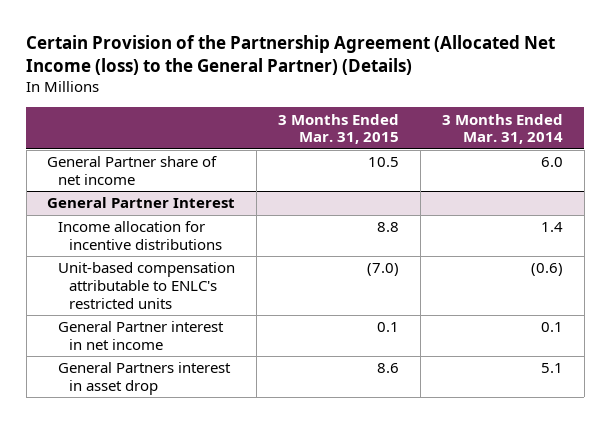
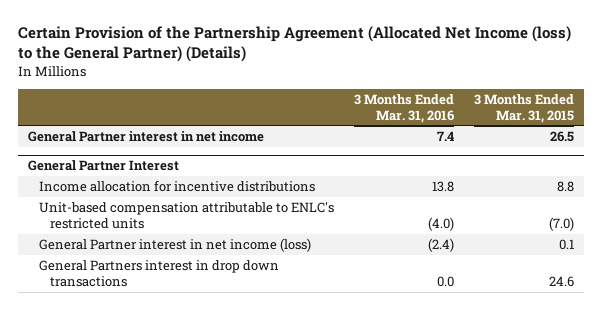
- | 3 Months Ended Mar. 31, 2015 | 3 Months Ended Mar. 31, 2014
+ | 3 Months Ended Mar. 31, 2016 | 3 Months Ended Mar. 31, 2015
- General Partner share of net income | 10.5 | 6.0
+ General Partner interest in net income | 7.4 | 26.5
@ General Partner Interest
- General Partner interest in net income | 0.1 | 0.1
- General Partners interest in asset drop | 8.6 | 5.1
+ General Partner interest in net income (loss) | (2.4) | 0.1
+ General Partners interest in drop down transactions | 0.0 | 24.6

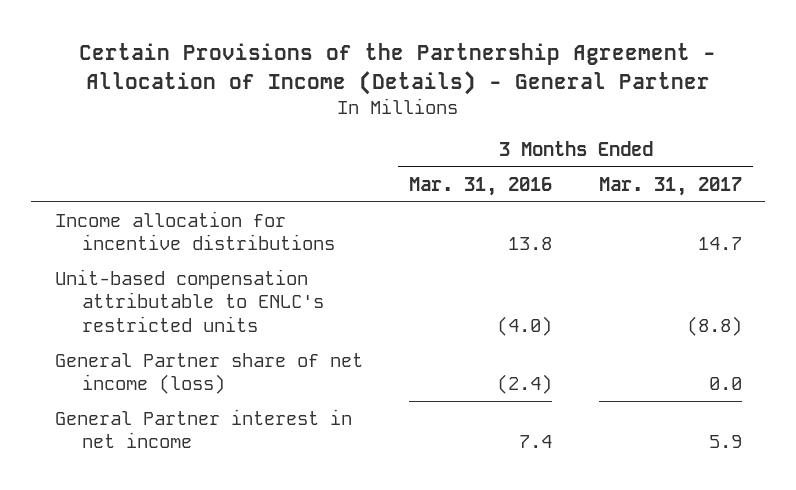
- Certain Provision of the Partnership Agreement (Allocated Net Income (loss) to the General Partner) (Details)
+ Certain Provisions of the Partnership Agreement - Allocation of Income (Details) - General Partner
- | 3 Months Ended Mar. 31, 2016 | 3 Months Ended Mar. 31, 2015
+ | 3 Months Ended Mar. 31, 2016 | 3 Months Ended Mar. 31, 2017
- General Partner Interest
- General Partner interest in net income (loss) | (2.4) | 0.1
- General Partners interest in drop down transactions | 0.0 | 24.6
+ General Partner share of net income (loss) | (2.4) | 0.0
moved down: General Partner interest in net income | 7.4 | 5.9

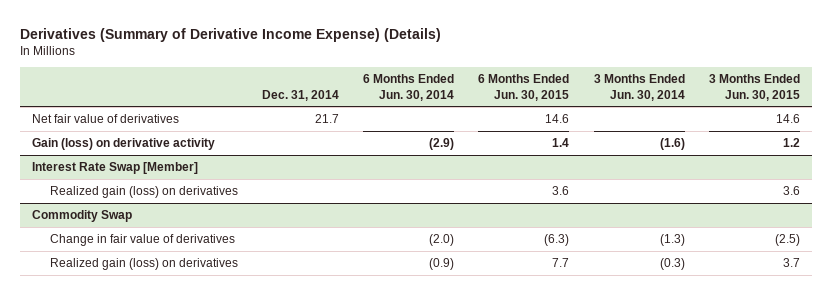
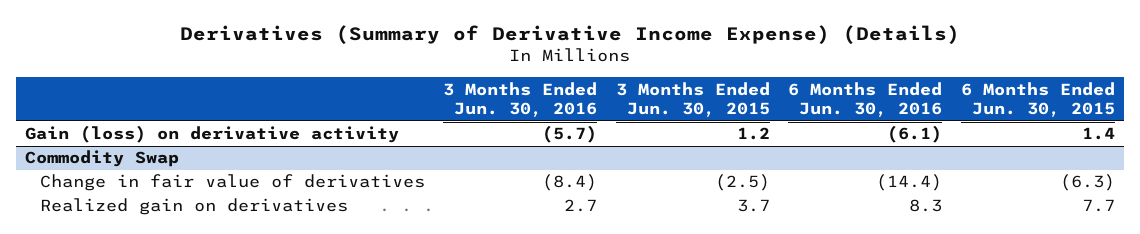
- | Dec. 31, 2014 | 6 Months Ended Jun. 30, 2014 | 6 Months Ended Jun. 30, 2015 | 3 Months Ended Jun. 30, 2014 | 3 Months Ended Jun. 30, 2015
+ | 3 Months Ended Jun. 30, 2016 | 3 Months Ended Jun. 30, 2015 | 6 Months Ended Jun. 30, 2016 | 6 Months Ended Jun. 30, 2015
- Net fair value of derivatives | 21.7 | | 14.6 | | 14.6
- Interest Rate Swap [Member]
- Realized gain (loss) on derivatives | | | 3.6 | | 3.6
@ Commodity Swap
- Realized gain (loss) on derivatives | | (0.9) | 7.7 | (0.3) | 3.7
+ Realized gain on derivatives | 2.7 | 3.7 | 8.3 | 7.7

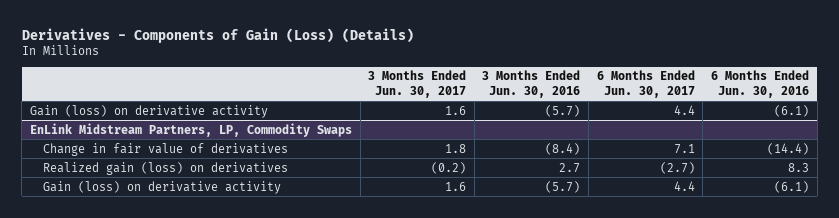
- Derivatives (Summary of Derivative Income Expense) (Details)
+ Derivatives - Components of Gain (Loss) (Details)
- | 3 Months Ended Jun. 30, 2016 | 3 Months Ended Jun. 30, 2015 | 6 Months Ended Jun. 30, 2016 | 6 Months Ended Jun. 30, 2015
+ | 3 Months Ended Jun. 30, 2017 | 3 Months Ended Jun. 30, 2016 | 6 Months Ended Jun. 30, 2017 | 6 Months Ended Jun. 30, 2016
- Commodity Swap
+ EnLink Midstream Partners, LP, Commodity Swaps
- Realized gain on derivatives | 2.7 | 3.7 | 8.3 | 7.7
+ Realized gain (loss) on derivatives | (0.2) | 2.7 | (2.7) | 8.3
+ Gain (loss) on derivative activity | 1.6 | (5.7) | 4.4 | (6.1)

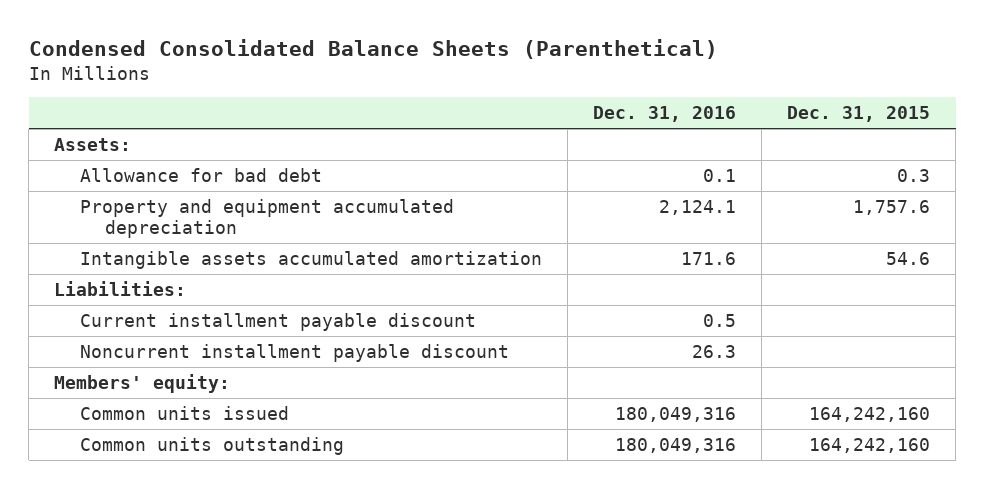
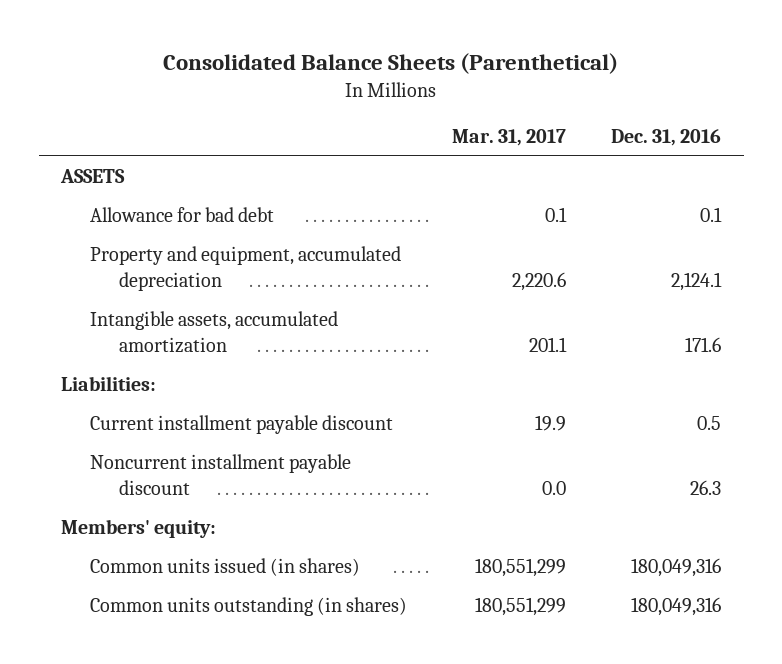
- Condensed Consolidated Balance Sheets (Parenthetical)
+ Consolidated Balance Sheets (Parenthetical)
- | Dec. 31, 2016 | Dec. 31, 2015
+ | Mar. 31, 2017 | Dec. 31, 2016
- Assets:
+ ASSETS
- Property and equipment accumulated depreciation | 2,124.1 | 1,757.6
- Intangible assets accumulated amortization | 171.6 | 54.6
+ Property and equipment, accumulated depreciation | 2,220.6 | 2,124.1
+ Intangible assets, accumulated amortization | 201.1 | 171.6
- Common units issued | 180,049,316 | 164,242,160
- Common units outstanding | 180,049,316 | 164,242,160
+ Common units issued (in shares) | 180,551,299 | 180,049,316
+ Common units outstanding (in shares) | 180,551,299 | 180,049,316

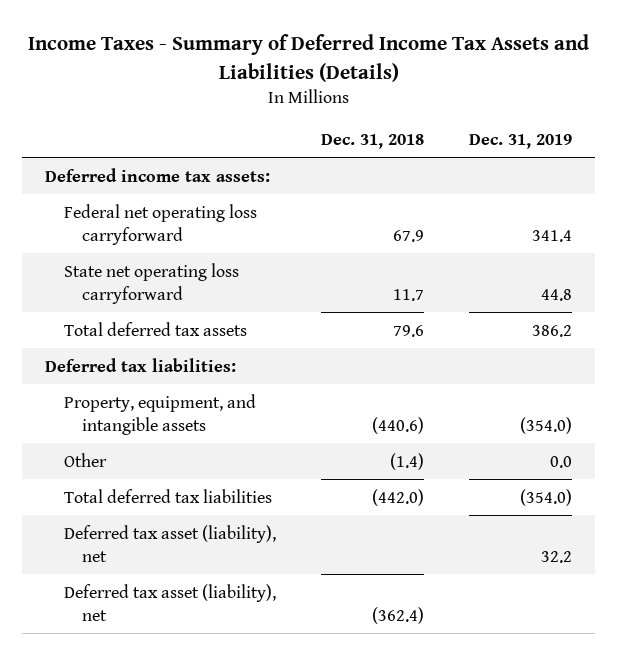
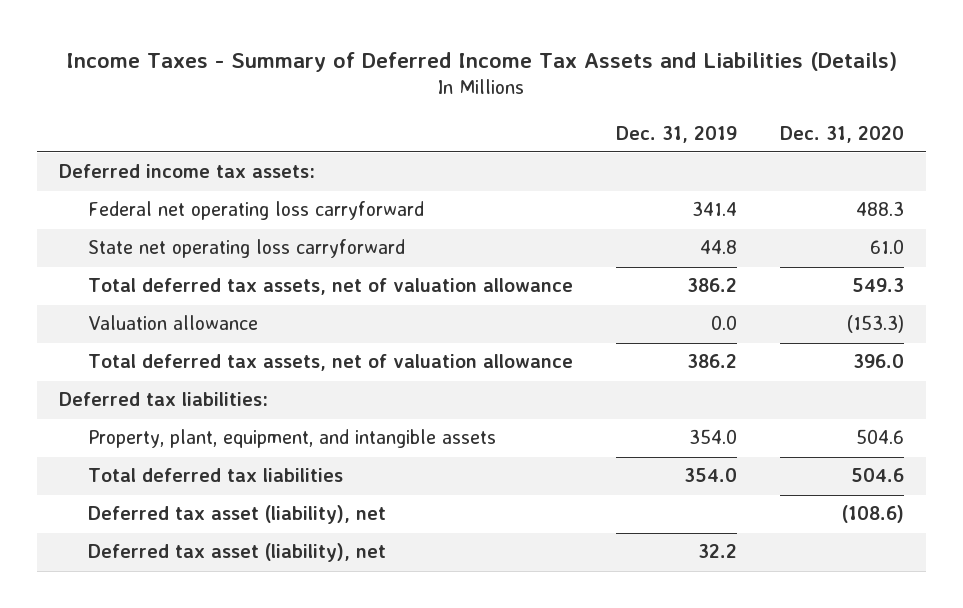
- | Dec. 31, 2018 | Dec. 31, 2019
+ | Dec. 31, 2019 | Dec. 31, 2020
- Total deferred tax assets | 79.6 | 386.2
+ Total deferred tax assets, net of valuation allowance | 386.2 | 549.3
+ Valuation allowance | 0.0 | (153.3)
+ Total deferred tax assets, net of valuation allowance | 386.2 | 396.0
- Property, equipment, and intangible assets | (440.6) | (354.0)
- Other | (1.4) | 0.0
- Total deferred tax liabilities | (442.0) | (354.0)
+ Property, plant, equipment, and intangible assets | 354.0 | 504.6
+ Total deferred tax liabilities | 354.0 | 504.6
moved down: Deferred tax asset (liability), net | 32.2 |

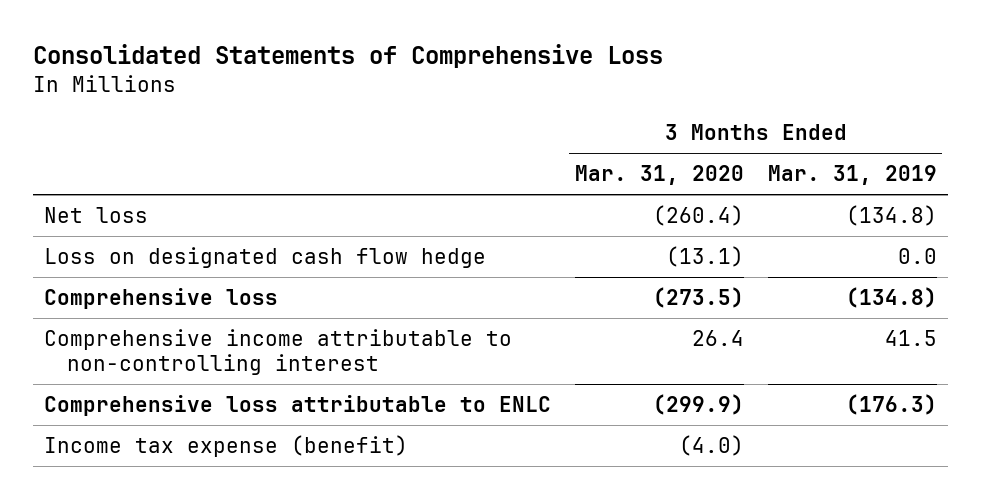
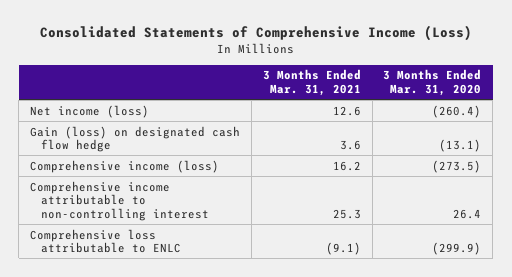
- Consolidated Statements of Comprehensive Loss
+ Consolidated Statements of Comprehensive Income (Loss)
- | 3 Months Ended Mar. 31, 2020 | 3 Months Ended Mar. 31, 2019
+ | 3 Months Ended Mar. 31, 2021 | 3 Months Ended Mar. 31, 2020
- Net loss | (260.4) | (134.8)
- Loss on designated cash flow hedge | (13.1) | 0.0
- Comprehensive loss | (273.5) | (134.8)
+ Net income (loss) | 12.6 | (260.4)
+ Gain (loss) on designated cash flow hedge | 3.6 | (13.1)
+ Comprehensive income (loss) | 16.2 | (273.5)
- Income tax expense (benefit) | (4.0) |

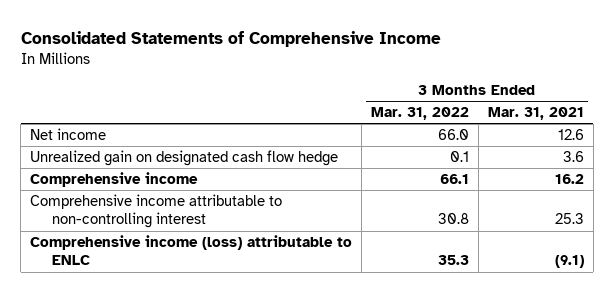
- Consolidated Statements of Comprehensive Income (Loss)
+ Consolidated Statements of Comprehensive Income
- | 3 Months Ended Mar. 31, 2021 | 3 Months Ended Mar. 31, 2020
+ | 3 Months Ended Mar. 31, 2022 | 3 Months Ended Mar. 31, 2021
- Net income (loss) | 12.6 | (260.4)
- Gain (loss) on designated cash flow hedge | 3.6 | (13.1)
- Comprehensive income (loss) | 16.2 | (273.5)
+ Net income | 66.0 | 12.6
+ Unrealized gain on designated cash flow hedge | 0.1 | 3.6
+ Comprehensive income | 66.1 | 16.2
- Comprehensive loss attributable to ENLC | (9.1) | (299.9)
+ Comprehensive income (loss) attributable to ENLC | 35.3 | (9.1)

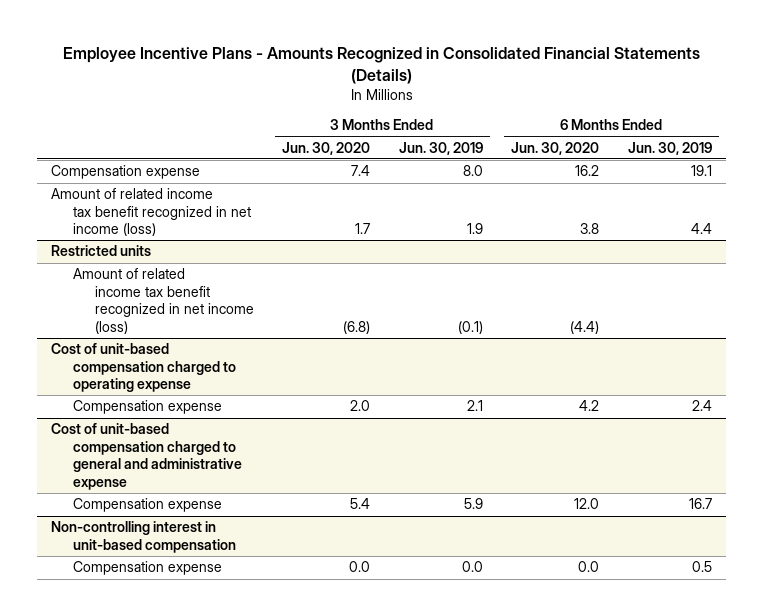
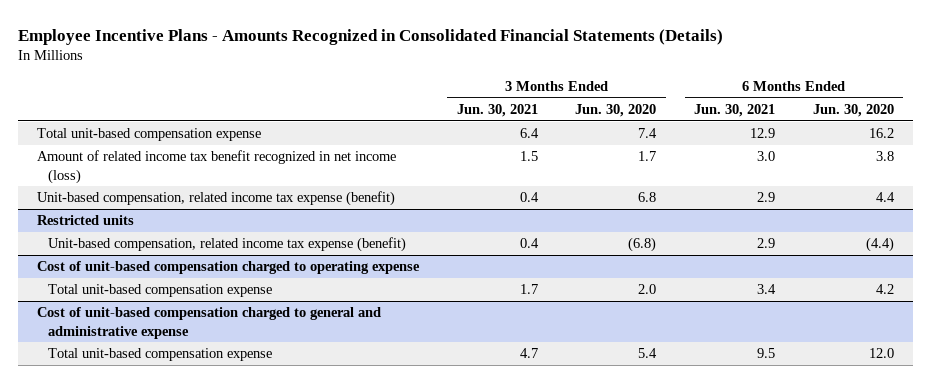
- | 3 Months Ended Jun. 30, 2020 | 3 Months Ended Jun. 30, 2019 | 6 Months Ended Jun. 30, 2020 | 6 Months Ended Jun. 30, 2019
+ | 3 Months Ended Jun. 30, 2021 | 3 Months Ended Jun. 30, 2020 | 6 Months Ended Jun. 30, 2021 | 6 Months Ended Jun. 30, 2020
- Compensation expense | 7.4 | 8.0 | 16.2 | 19.1
+ Total unit-based compensation expense | 6.4 | 7.4 | 12.9 | 16.2
+ Unit-based compensation, related income tax expense (benefit) | 0.4 | 6.8 | 2.9 | 4.4
@ Restricted units
- Amount of related income tax benefit recognized in net income (loss) | (6.8) | (0.1) | (4.4) |
+ Unit-based compensation, related income tax expense (benefit) | 0.4 | (6.8) | 2.9 | (4.4)
@ Cost of unit-based compensation charged to operating expense
- Compensation expense | 2.0 | 2.1 | 4.2 | 2.4
+ Total unit-based compensation expense | 1.7 | 2.0 | 3.4 | 4.2
@ Cost of unit-based compensation charged to general and administrative expense
- Compensation expense | 5.4 | 5.9 | 12.0 | 16.7
- Non-controlling interest in unit-based compensation
- Compensation expense | 0.0 | 0.0 | 0.0 | 0.5
@ Cost of unit-based compensation charged to general and administrative expense
+ Total unit-based compensation expense | 4.7 | 5.4 | 9.5 | 12.0

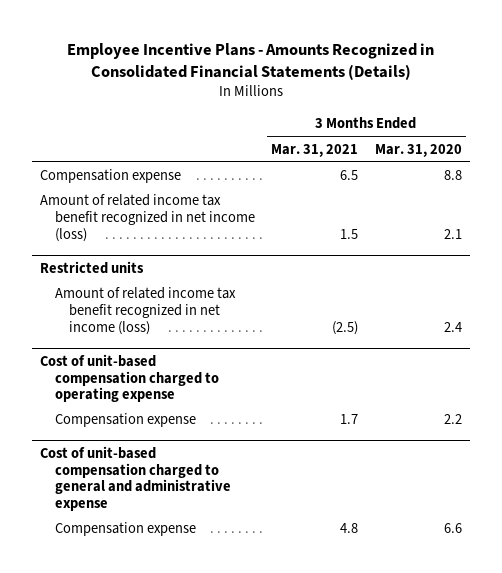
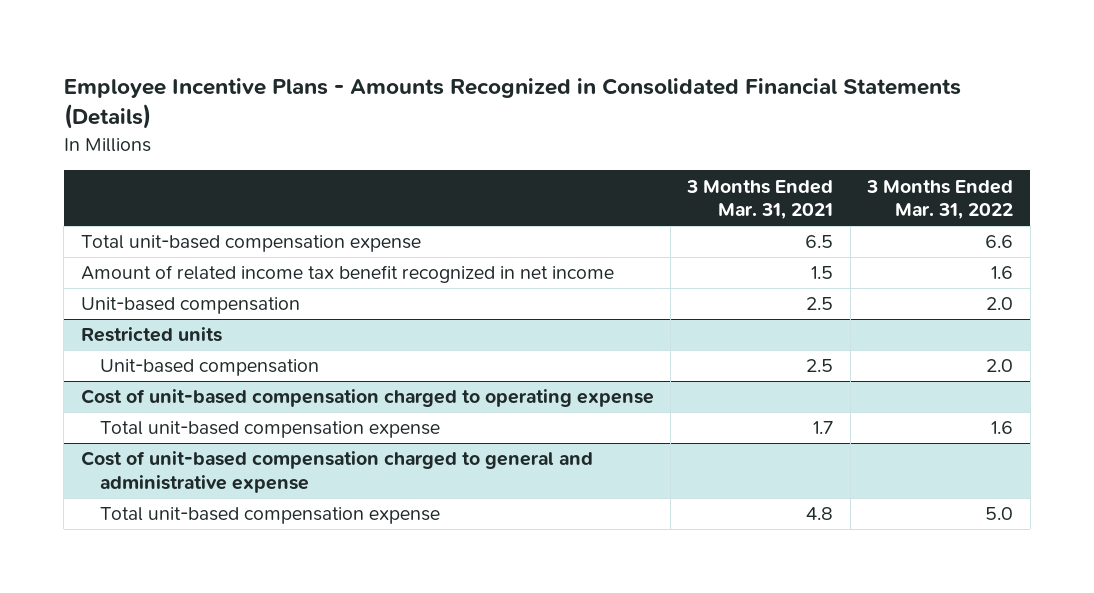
- | 3 Months Ended Mar. 31, 2021 | 3 Months Ended Mar. 31, 2020
+ | 3 Months Ended Mar. 31, 2021 | 3 Months Ended Mar. 31, 2022
- Compensation expense | 6.5 | 8.8
- Amount of related income tax benefit recognized in net income (loss) | 1.5 | 2.1
+ Total unit-based compensation expense | 6.5 | 6.6
+ Amount of related income tax benefit recognized in net income | 1.5 | 1.6
+ Unit-based compensation | 2.5 | 2.0
@ Restricted units
- Amount of related income tax benefit recognized in net income (loss) | (2.5) | 2.4
+ Unit-based compensation | 2.5 | 2.0
@ Cost of unit-based compensation charged to operating expense
- Compensation expense | 1.7 | 2.2
+ Total unit-based compensation expense | 1.7 | 1.6
@ Cost of unit-based compensation charged to general and administrative expense
- Compensation expense | 4.8 | 6.6
+ Total unit-based compensation expense | 4.8 | 5.0

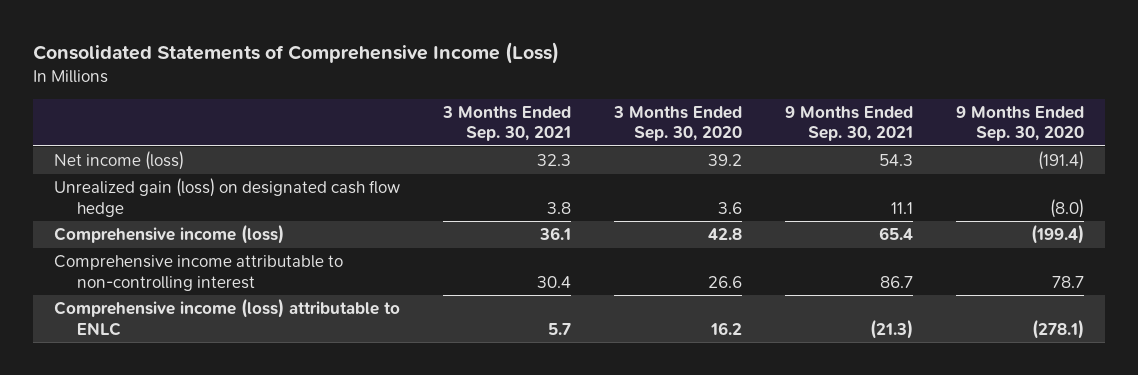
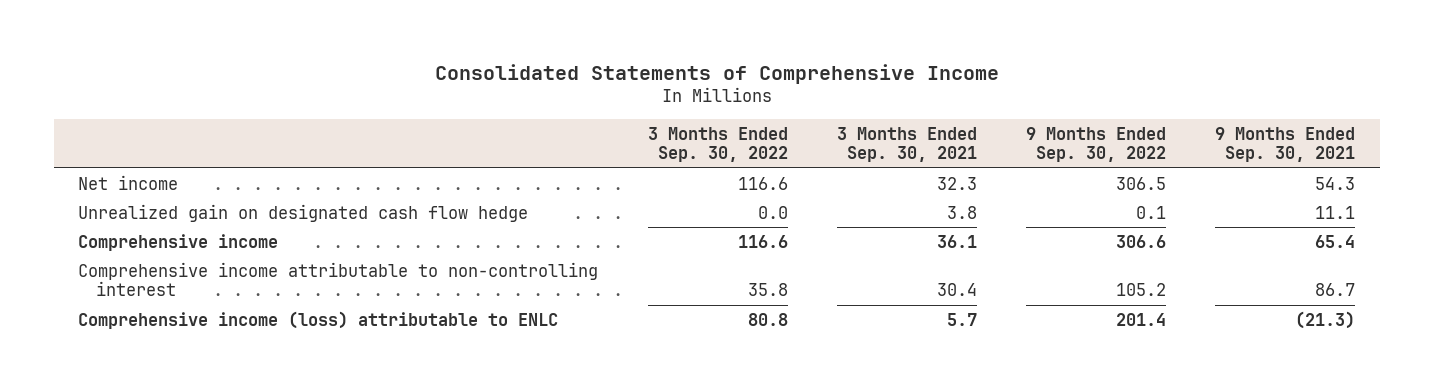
- Consolidated Statements of Comprehensive Income (Loss)
+ Consolidated Statements of Comprehensive Income
- | 3 Months Ended Sep. 30, 2021 | 3 Months Ended Sep. 30, 2020 | 9 Months Ended Sep. 30, 2021 | 9 Months Ended Sep. 30, 2020
+ | 3 Months Ended Sep. 30, 2022 | 3 Months Ended Sep. 30, 2021 | 9 Months Ended Sep. 30, 2022 | 9 Months Ended Sep. 30, 2021
- Net income (loss) | 32.3 | 39.2 | 54.3 | (191.4)
- Unrealized gain (loss) on designated cash flow hedge | 3.8 | 3.6 | 11.1 | (8.0)
- Comprehensive income (loss) | 36.1 | 42.8 | 65.4 | (199.4)
+ Net income | 116.6 | 32.3 | 306.5 | 54.3
+ Unrealized gain on designated cash flow hedge | 0.0 | 3.8 | 0.1 | 11.1
+ Comprehensive income | 116.6 | 36.1 | 306.6 | 65.4

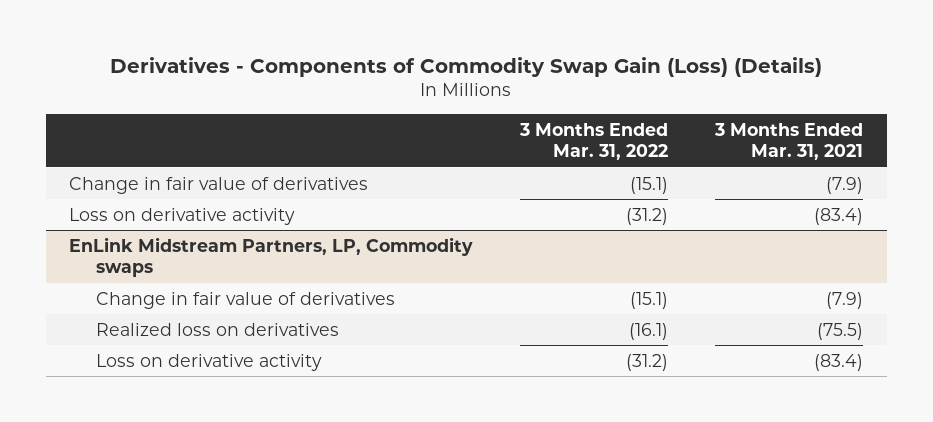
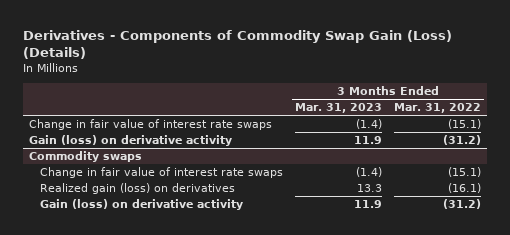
- | 3 Months Ended Mar. 31, 2022 | 3 Months Ended Mar. 31, 2021
+ | 3 Months Ended Mar. 31, 2023 | 3 Months Ended Mar. 31, 2022
- Change in fair value of derivatives | (15.1) | (7.9)
- Loss on derivative activity | (31.2) | (83.4)
- EnLink Midstream Partners, LP, Commodity swaps
- Change in fair value of derivatives | (15.1) | (7.9)
- Realized loss on derivatives | (16.1) | (75.5)
- Loss on derivative activity | (31.2) | (83.4)
+ Change in fair value of interest rate swaps | (1.4) | (15.1)
+ Gain (loss) on derivative activity | 11.9 | (31.2)
+ Commodity swaps
+ Change in fair value of interest rate swaps | (1.4) | (15.1)
+ Realized gain (loss) on derivatives | 13.3 | (16.1)
+ Gain (loss) on derivative activity | 11.9 | (31.2)

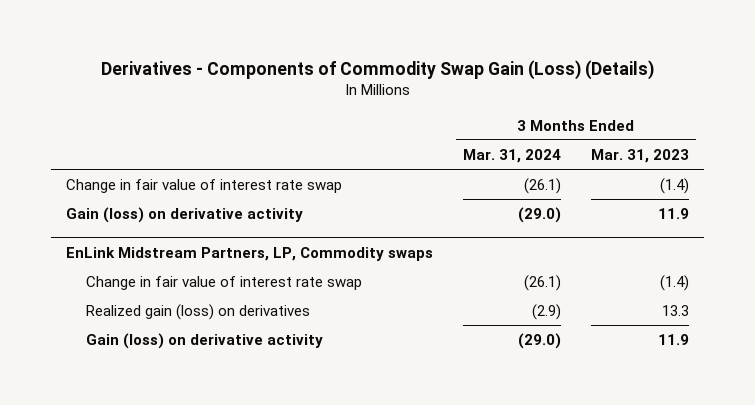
- | 3 Months Ended Mar. 31, 2023 | 3 Months Ended Mar. 31, 2022
+ | 3 Months Ended Mar. 31, 2024 | 3 Months Ended Mar. 31, 2023
- Change in fair value of interest rate swaps | (1.4) | (15.1)
+ Change in fair value of interest rate swap | (26.1) | (1.4)
- Commodity swaps
- Change in fair value of interest rate swaps | (1.4) | (15.1)
+ EnLink Midstream Partners, LP, Commodity swaps
+ Change in fair value of interest rate swap | (26.1) | (1.4)

